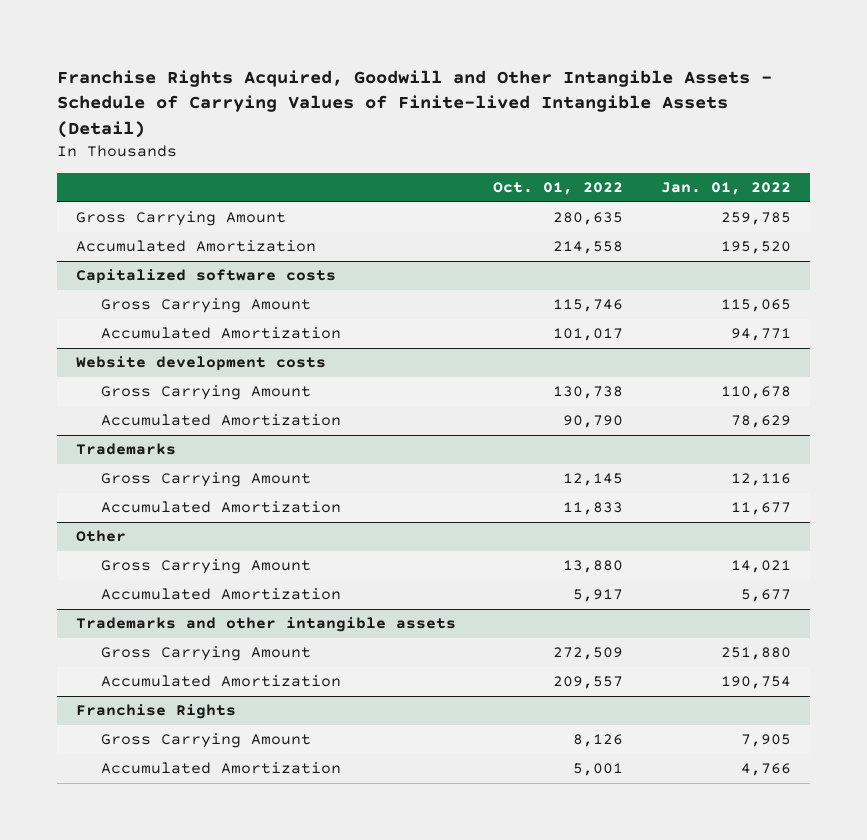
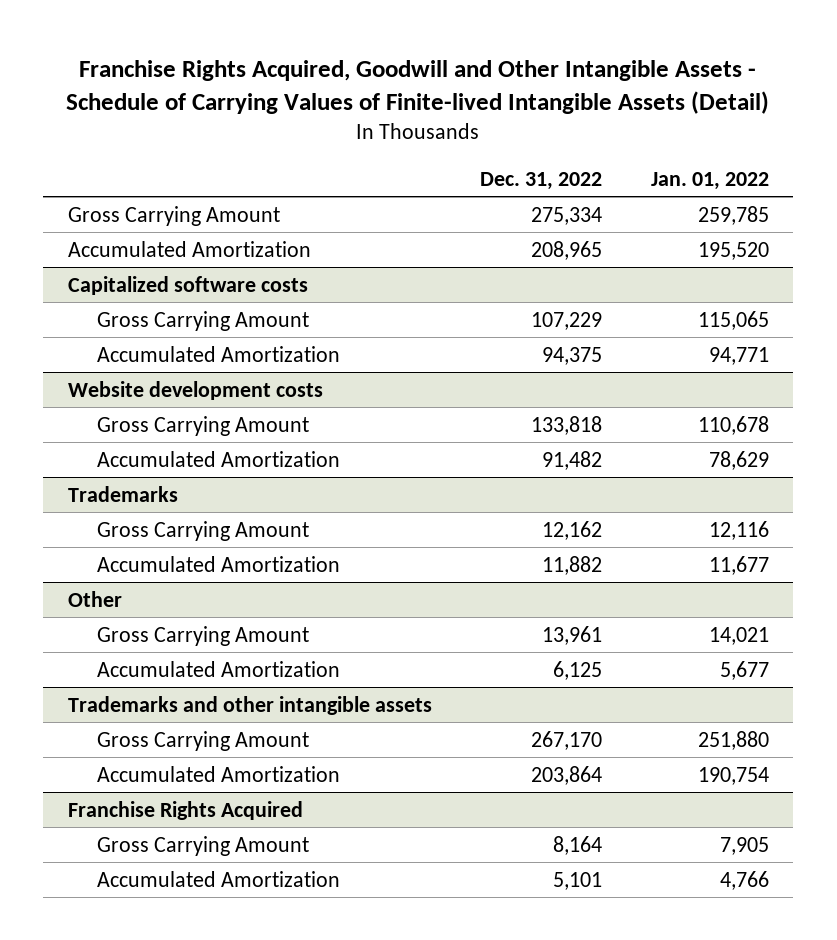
- | Oct. 01, 2022 | Jan. 01, 2022
+ | Dec. 31, 2022 | Jan. 01, 2022
- Franchise Rights
+ Franchise Rights Acquired

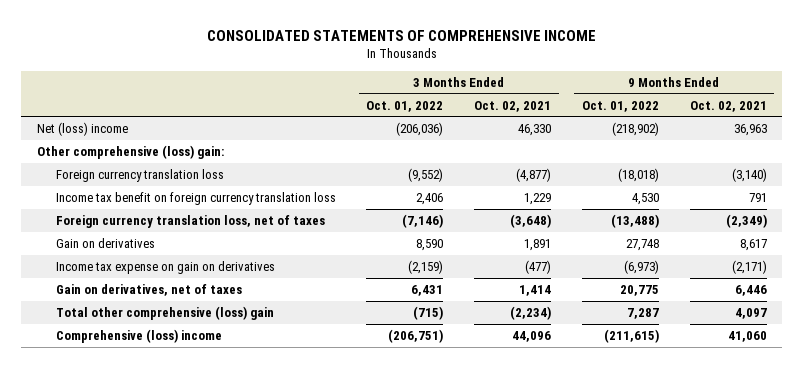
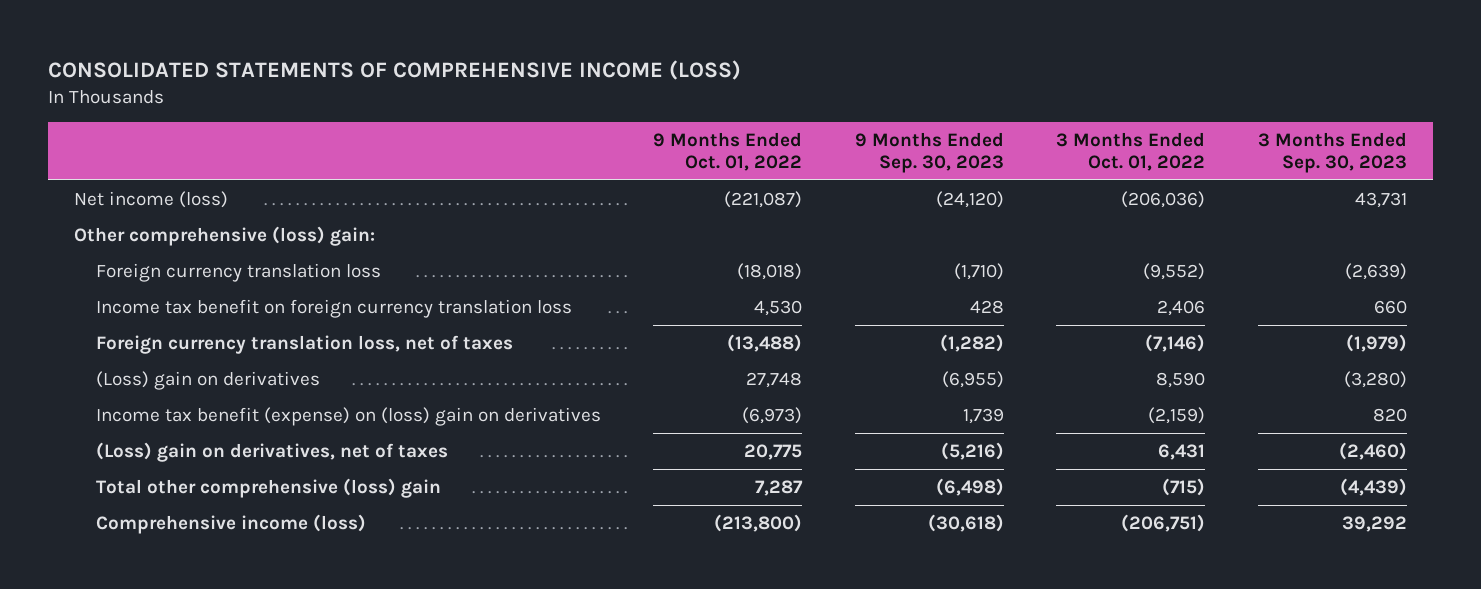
- CONSOLIDATED STATEMENTS OF COMPREHENSIVE INCOME
+ CONSOLIDATED STATEMENTS OF COMPREHENSIVE INCOME (LOSS)
- | 3 Months Ended Oct. 01, 2022 | 3 Months Ended Oct. 02, 2021 | 9 Months Ended Oct. 01, 2022 | 9 Months Ended Oct. 02, 2021
+ | 9 Months Ended Oct. 01, 2022 | 9 Months Ended Sep. 30, 2023 | 3 Months Ended Oct. 01, 2022 | 3 Months Ended Sep. 30, 2023
- Net (loss) income | (206,036) | 46,330 | (218,902) | 36,963
+ Net income (loss) | (221,087) | (24,120) | (206,036) | 43,731
- Gain on derivatives | 8,590 | 1,891 | 27,748 | 8,617
- Income tax expense on gain on derivatives | (2,159) | (477) | (6,973) | (2,171)
- Gain on derivatives, net of taxes | 6,431 | 1,414 | 20,775 | 6,446
+ (Loss) gain on derivatives | 27,748 | (6,955) | 8,590 | (3,280)
+ Income tax benefit (expense) on (loss) gain on derivatives | (6,973) | 1,739 | (2,159) | 820
+ (Loss) gain on derivatives, net of taxes | 20,775 | (5,216) | 6,431 | (2,460)
- Comprehensive (loss) income | (206,751) | 44,096 | (211,615) | 41,060
+ Comprehensive income (loss) | (213,800) | (30,618) | (206,751) | 39,292

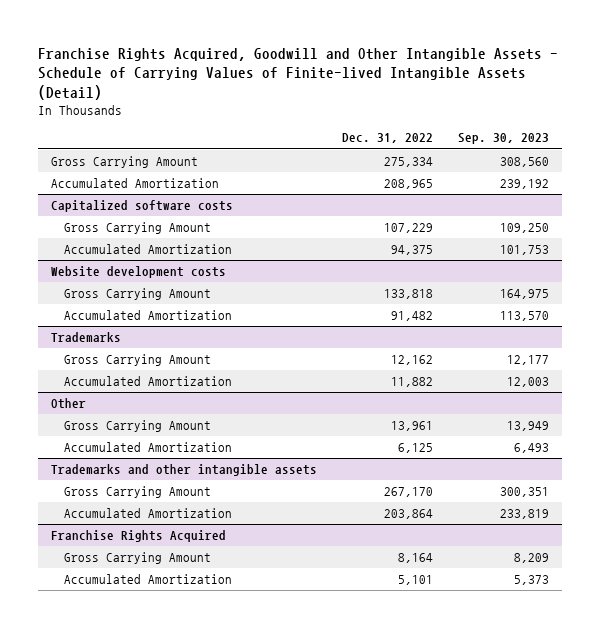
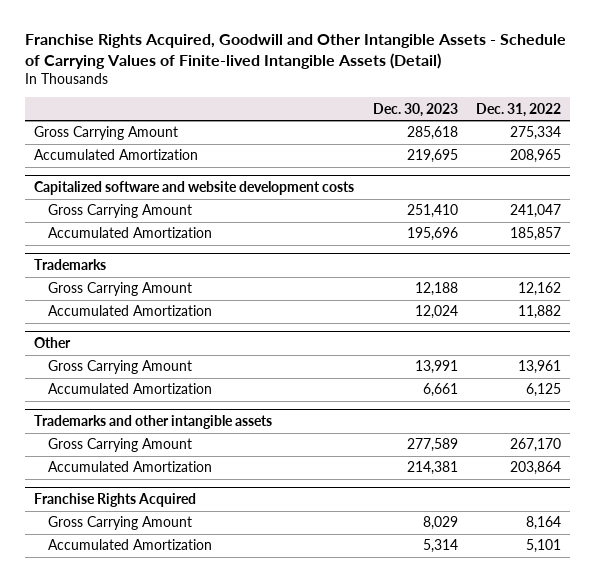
- | Dec. 31, 2022 | Sep. 30, 2023
+ | Dec. 30, 2023 | Dec. 31, 2022
- Capitalized software costs
- Gross Carrying Amount | 107,229 | 109,250
- Accumulated Amortization | 94,375 | 101,753
- Website development costs
- Gross Carrying Amount | 133,818 | 164,975
- Accumulated Amortization | 91,482 | 113,570
+ Capitalized software and website development costs
+ Gross Carrying Amount | 251,410 | 241,047
+ Accumulated Amortization | 195,696 | 185,857

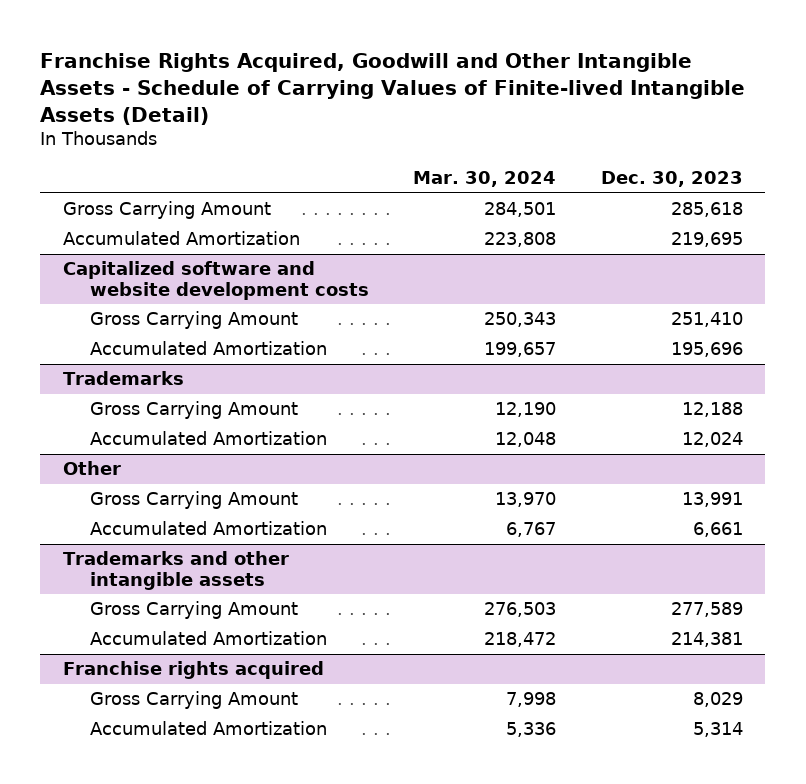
- | Dec. 30, 2023 | Dec. 31, 2022
+ | Mar. 30, 2024 | Dec. 30, 2023
- Franchise Rights Acquired
+ Franchise rights acquired

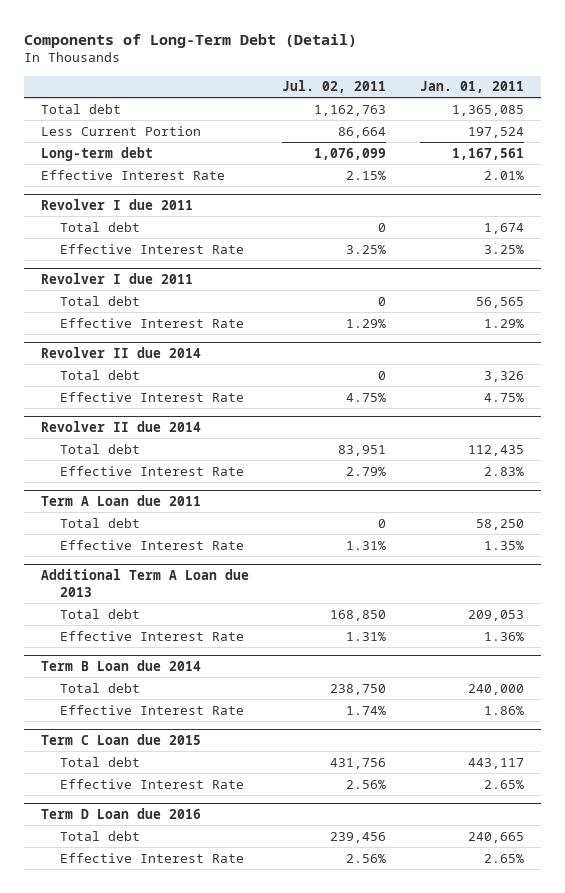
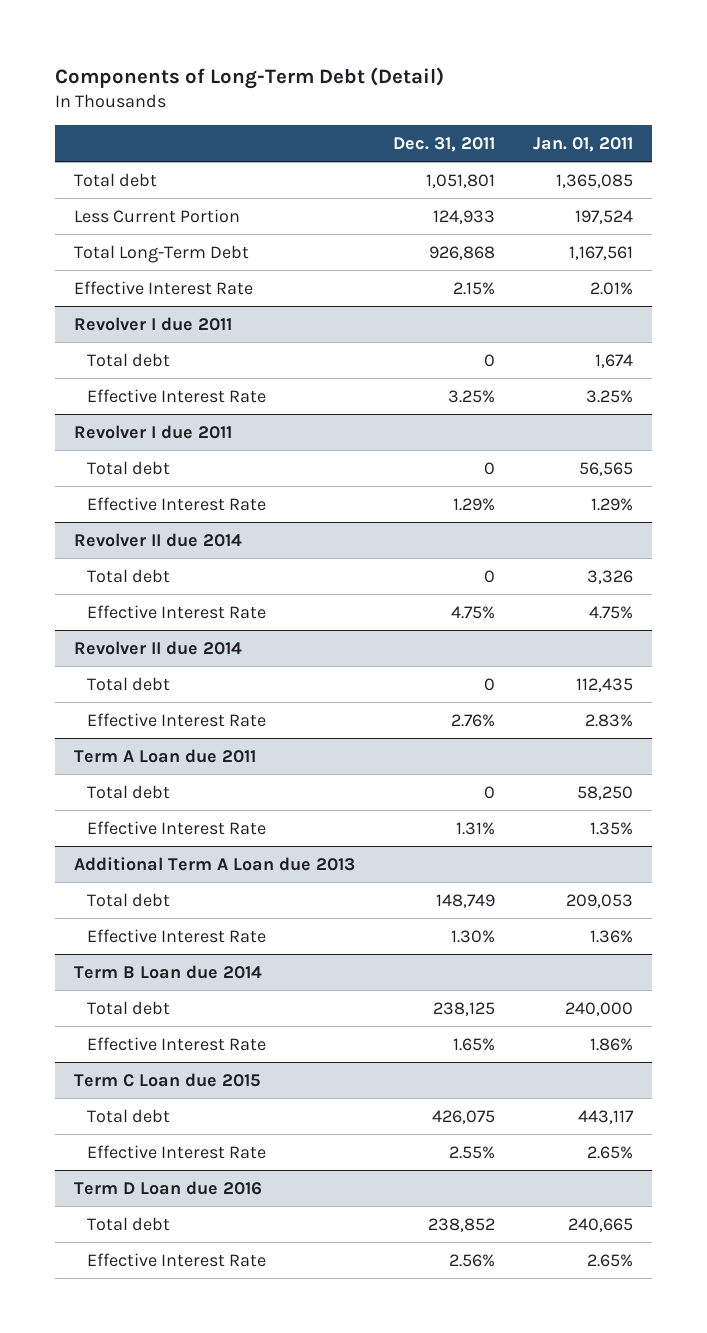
- | Jul. 02, 2011 | Jan. 01, 2011
+ | Dec. 31, 2011 | Jan. 01, 2011
- Long-term debt | 1,076,099 | 1,167,561
+ Total Long-Term Debt | 926,868 | 1,167,561

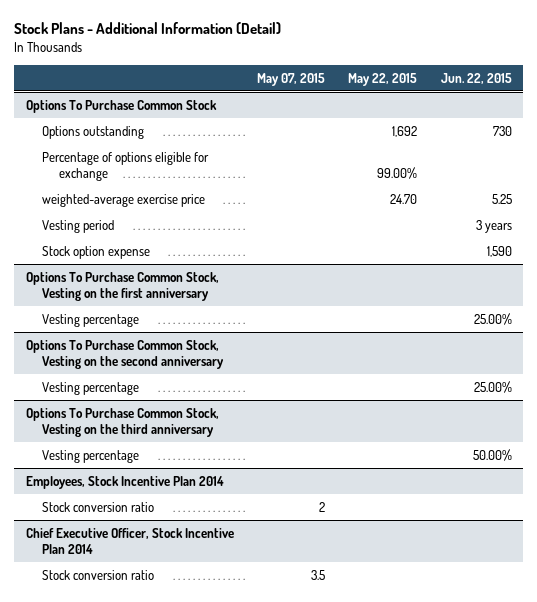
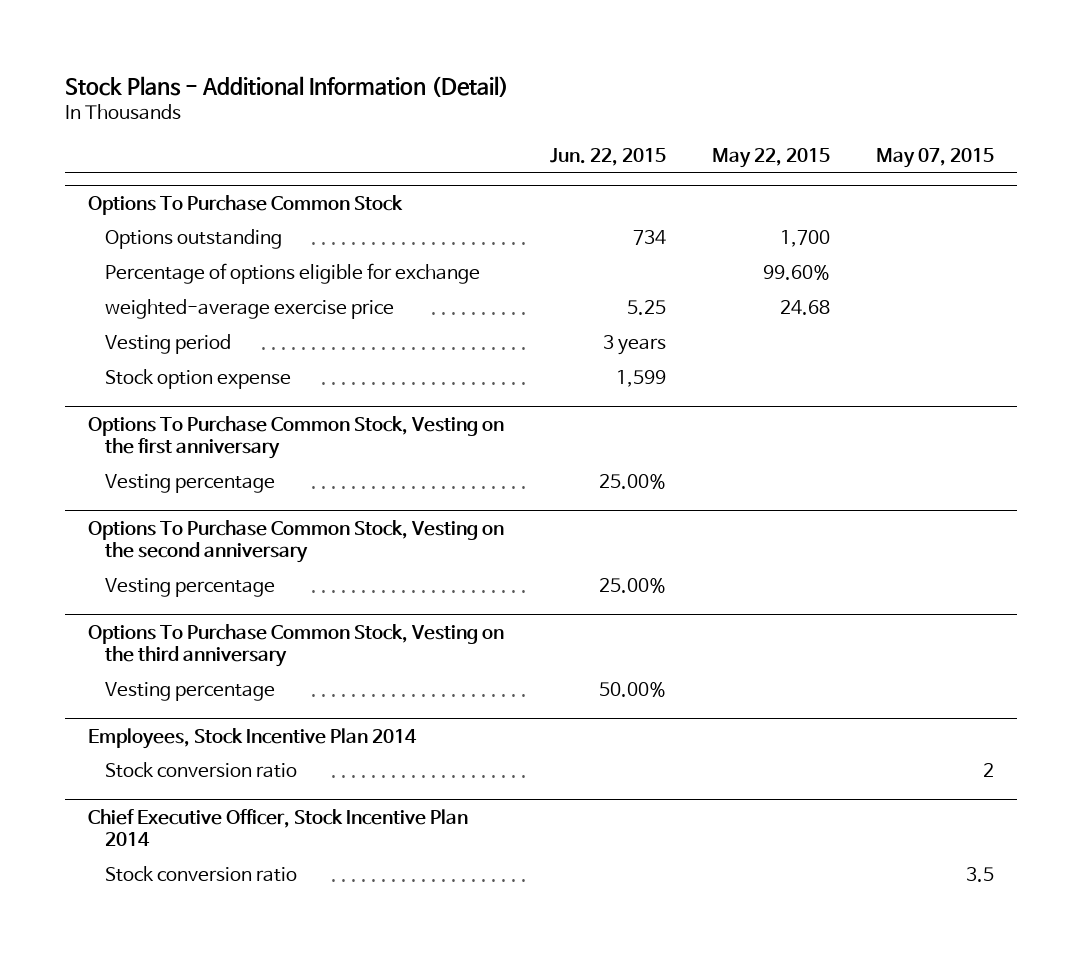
- | May 07, 2015 | May 22, 2015 | Jun. 22, 2015
+ | Jun. 22, 2015 | May 22, 2015 | May 07, 2015
@ Options To Purchase Common Stock
- Options outstanding | | 1,692 | 730
- Percentage of options eligible for exchange | | 99.00% |
- weighted-average exercise price | | 24.70 | 5.25
+ Options outstanding | 734 | 1,700 |
+ Percentage of options eligible for exchange | | 99.60% |
+ weighted-average exercise price | 5.25 | 24.68 |
- Stock option expense | | | 1,590
+ Stock option expense | 1,599 | |

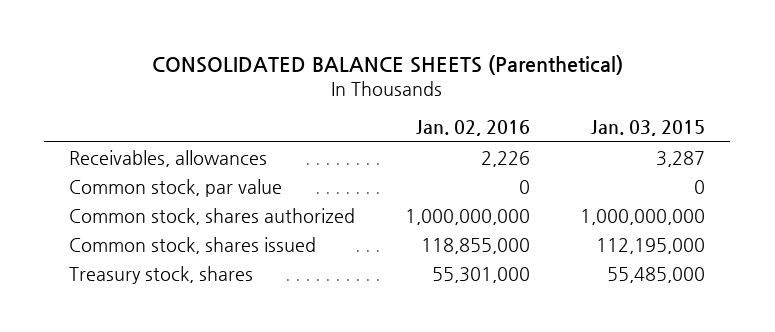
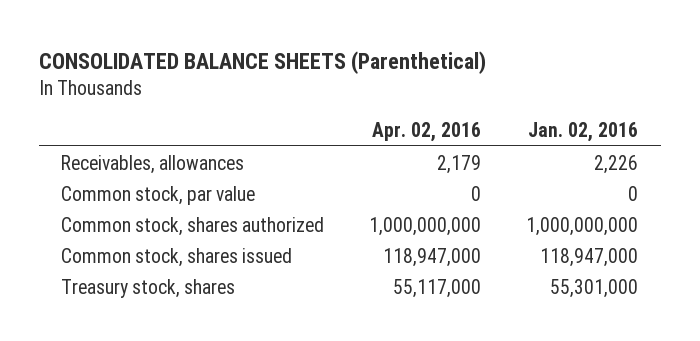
- | Jan. 02, 2016 | Jan. 03, 2015
+ | Apr. 02, 2016 | Jan. 02, 2016
- Common stock, shares issued | 118,855,000 | 112,195,000
+ Common stock, shares issued | 118,947,000 | 118,947,000

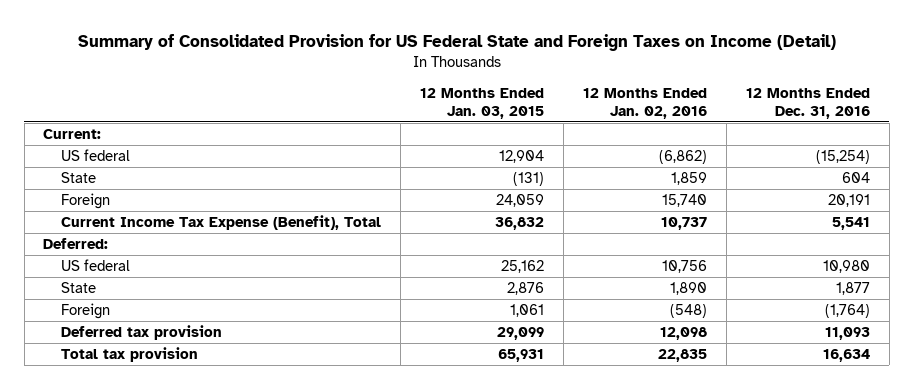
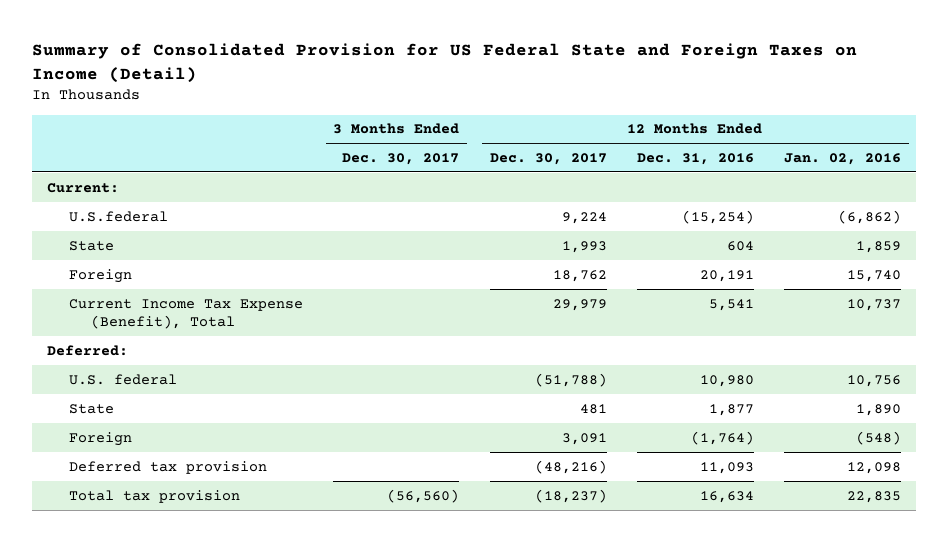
- | 12 Months Ended Jan. 03, 2015 | 12 Months Ended Jan. 02, 2016 | 12 Months Ended Dec. 31, 2016
+ | 3 Months Ended Dec. 30, 2017 | 12 Months Ended Dec. 30, 2017 | 12 Months Ended Dec. 31, 2016 | 12 Months Ended Jan. 02, 2016
- US federal | 12,904 | (6,862) | (15,254)
+ U.S.federal | | 9,224 | (15,254) | (6,862)
- US federal | 25,162 | 10,756 | 10,980
+ U.S. federal | | (51,788) | 10,980 | 10,756

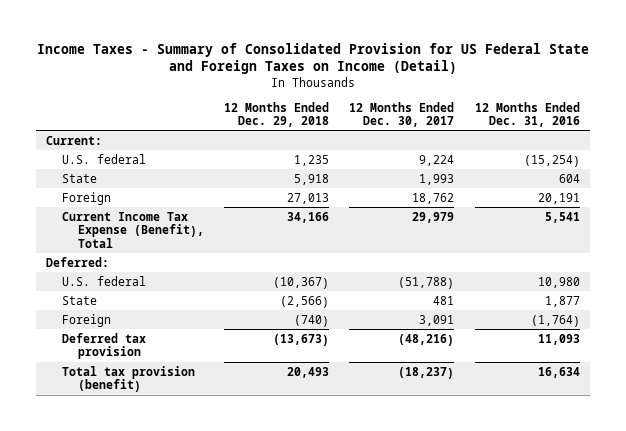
- Summary of Consolidated Provision for US Federal State and Foreign Taxes on Income (Detail)
+ Income Taxes - Summary of Consolidated Provision for US Federal State and Foreign Taxes on Income (Detail)
- | 3 Months Ended Dec. 30, 2017 | 12 Months Ended Dec. 30, 2017 | 12 Months Ended Dec. 31, 2016 | 12 Months Ended Jan. 02, 2016
+ | 12 Months Ended Dec. 29, 2018 | 12 Months Ended Dec. 30, 2017 | 12 Months Ended Dec. 31, 2016
- U.S.federal | | 9,224 | (15,254) | (6,862)
+ U.S. federal | 1,235 | 9,224 | (15,254)
- Total tax provision | (56,560) | (18,237) | 16,634 | 22,835
+ Total tax provision (benefit) | 20,493 | (18,237) | 16,634

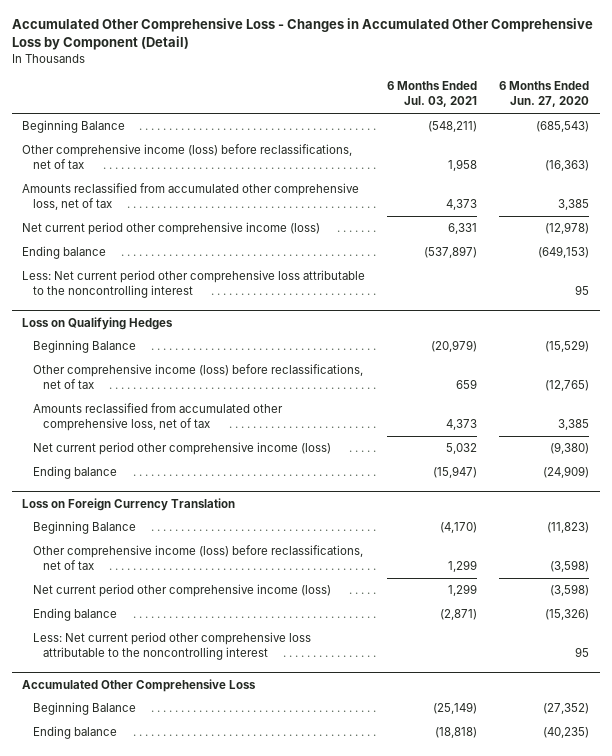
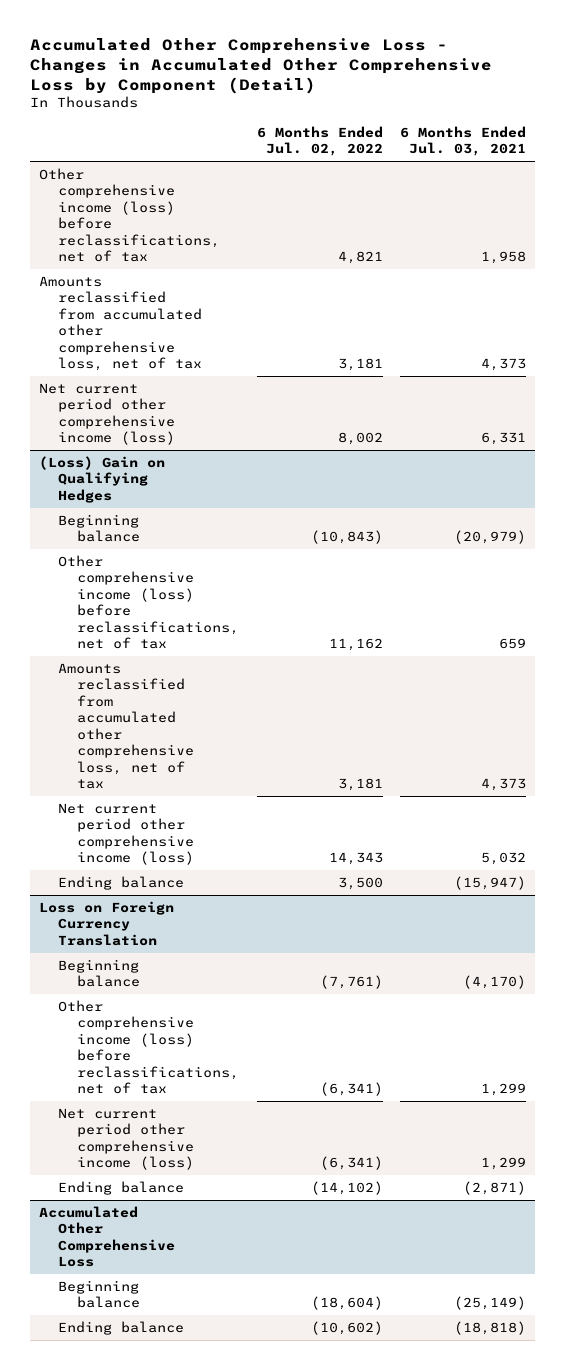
- | 6 Months Ended Jul. 03, 2021 | 6 Months Ended Jun. 27, 2020
+ | 6 Months Ended Jul. 02, 2022 | 6 Months Ended Jul. 03, 2021
- Beginning Balance | (548,211) | (685,543)
- Ending balance | (537,897) | (649,153)
- Less: Net current period other comprehensive loss attributable to the noncontrolling interest | | 95
- Loss on Qualifying Hedges
- Beginning Balance | (20,979) | (15,529)
+ (Loss) Gain on Qualifying Hedges
+ Beginning balance | (10,843) | (20,979)
@ Loss on Foreign Currency Translation
- Beginning Balance | (4,170) | (11,823)
+ Beginning balance | (7,761) | (4,170)
- Less: Net current period other comprehensive loss attributable to the noncontrolling interest | | 95
@ Accumulated Other Comprehensive Loss
- Beginning Balance | (25,149) | (27,352)
+ Beginning balance | (18,604) | (25,149)

